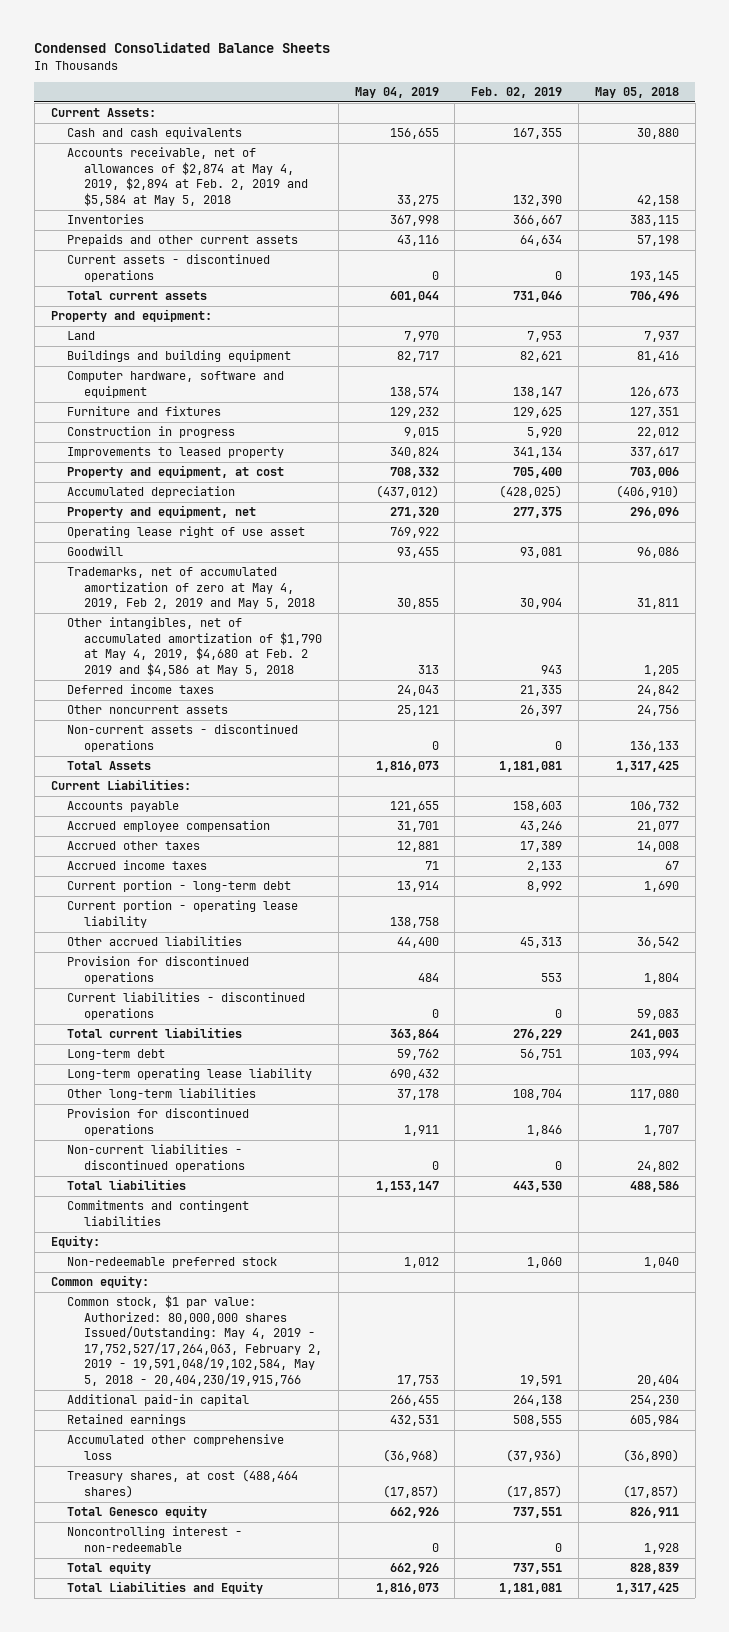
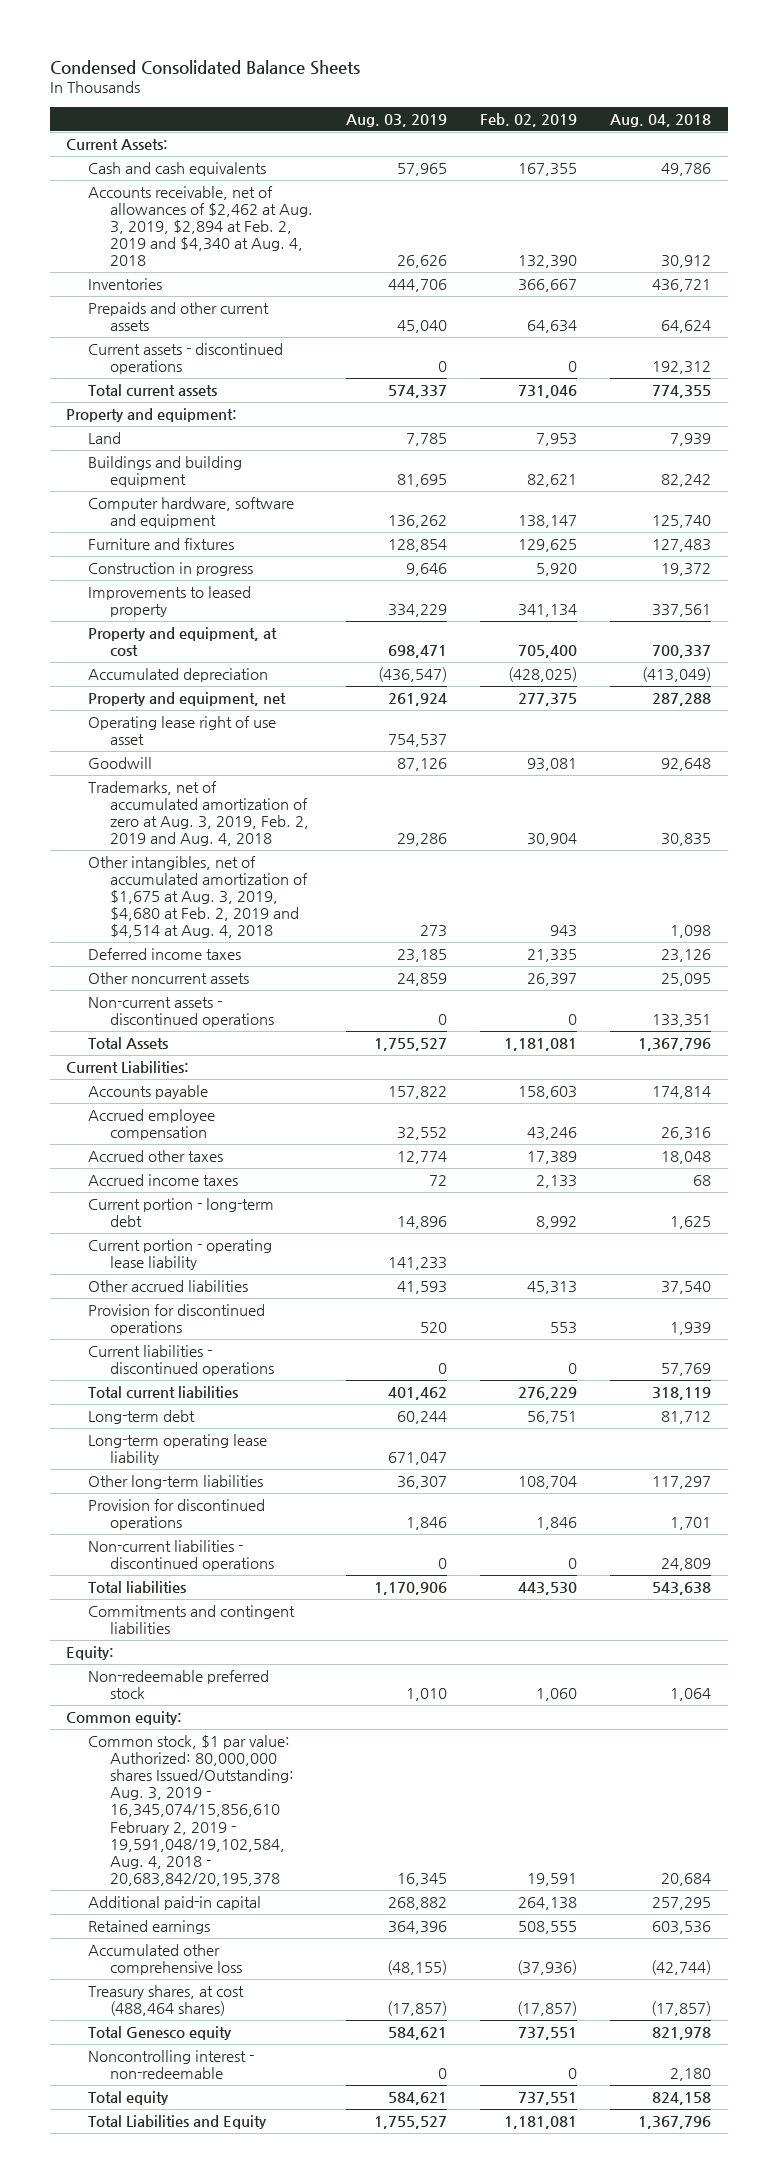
- | May 04, 2019 | Feb. 02, 2019 | May 05, 2018
+ | Aug. 03, 2019 | Feb. 02, 2019 | Aug. 04, 2018
- Accounts receivable, net of allowances of $2,874 at May 4, 2019, $2,894 at Feb. 2, 2019 and $5,584 at May 5, 2018 | 33,275 | 132,390 | 42,158
+ Accounts receivable, net of allowances of $2,462 at Aug. 3, 2019, $2,894 at Feb. 2, 2019 and $4,340 at Aug. 4, 2018 | 26,626 | 132,390 | 30,912
- Trademarks, net of accumulated amortization of zero at May 4, 2019, Feb 2, 2019 and May 5, 2018 | 30,855 | 30,904 | 31,811
- Other intangibles, net of accumulated amortization of $1,790 at May 4, 2019, $4,680 at Feb. 2 2019 and $4,586 at May 5, 2018 | 313 | 943 | 1,205
+ Trademarks, net of accumulated amortization of zero at Aug. 3, 2019, Feb. 2, 2019 and Aug. 4, 2018 | 29,286 | 30,904 | 30,835
+ Other intangibles, net of accumulated amortization of $1,675 at Aug. 3, 2019, $4,680 at Feb. 2, 2019 and $4,514 at Aug. 4, 2018 | 273 | 943 | 1,098
- Common stock, $1 par value: Authorized: 80,000,000 shares Issued/Outstanding: May 4, 2019 - 17,752,527/17,264,063, February 2, 2019 - 19,591,048/19,102,584, May 5, 2018 - 20,404,230/19,915,766 | 17,753 | 19,591 | 20,404
+ Common stock, $1 par value: Authorized: 80,000,000 shares Issued/Outstanding: Aug. 3, 2019 - 16,345,074/15,856,610 February 2, 2019 - 19,591,048/19,102,584, Aug. 4, 2018 - 20,683,842/20,195,378 | 16,345 | 19,591 | 20,684

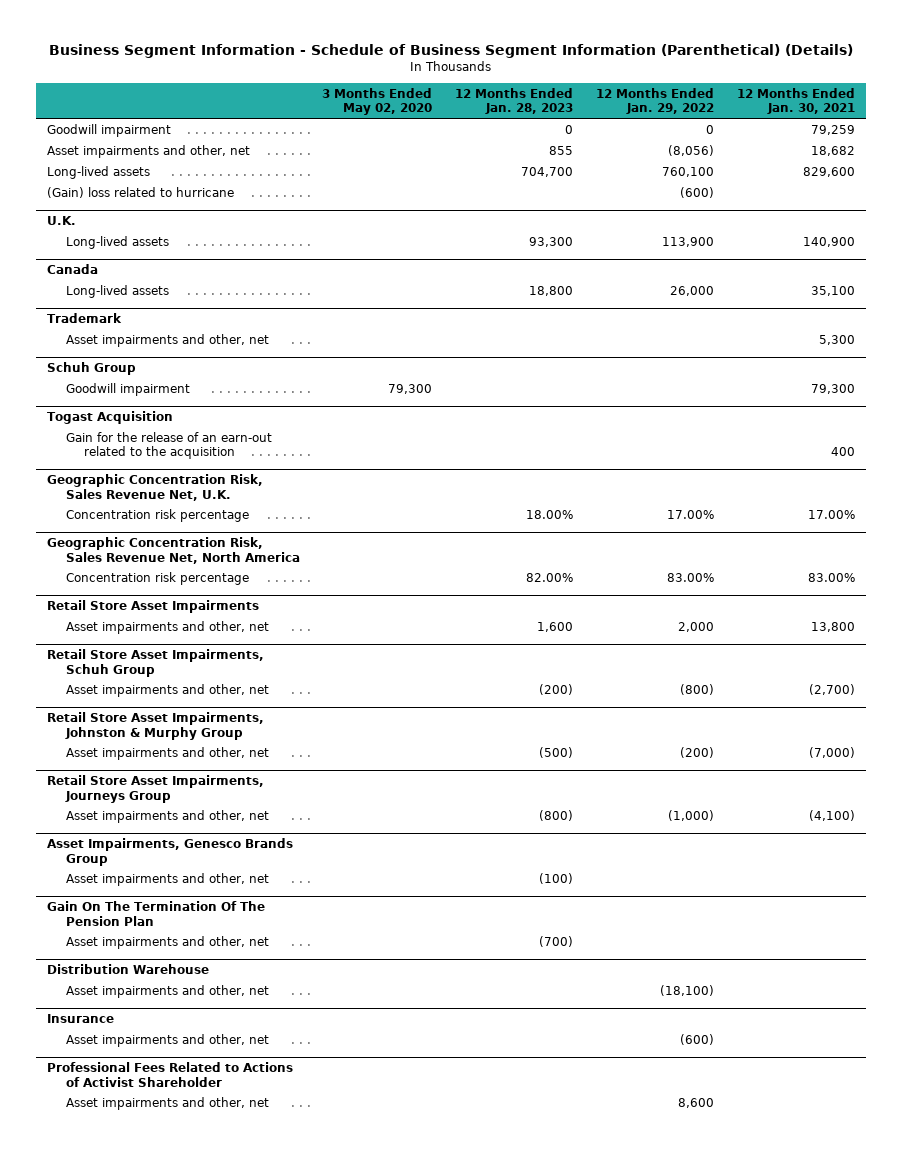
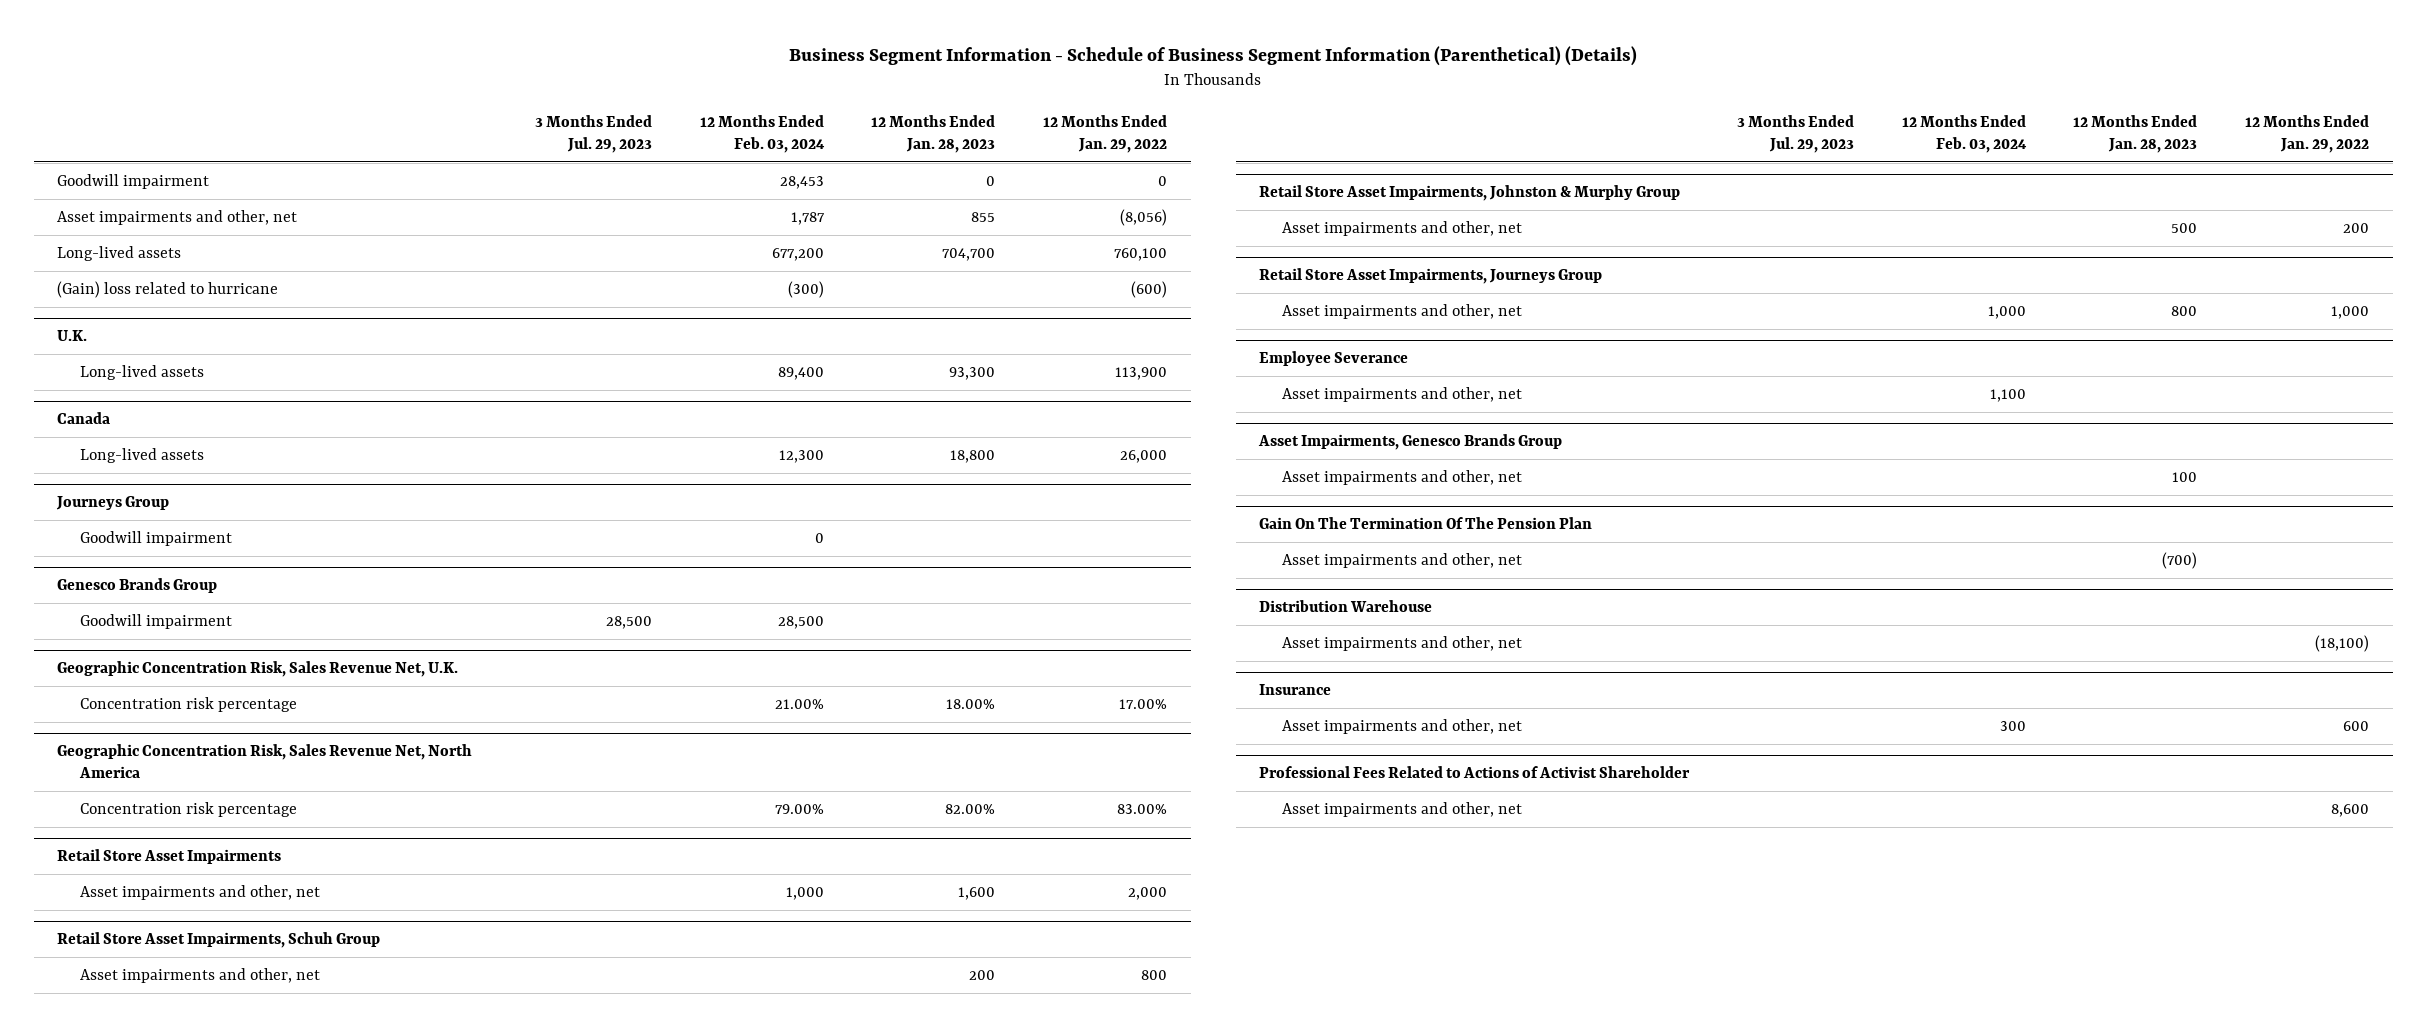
- | 3 Months Ended May 02, 2020 | 12 Months Ended Jan. 28, 2023 | 12 Months Ended Jan. 29, 2022 | 12 Months Ended Jan. 30, 2021
+ | 3 Months Ended Jul. 29, 2023 | 12 Months Ended Feb. 03, 2024 | 12 Months Ended Jan. 28, 2023 | 12 Months Ended Jan. 29, 2022
- Trademark
- Asset impairments and other, net | | | | 5,300
- Schuh Group
+ Journeys Group
- Togast Acquisition
- Gain for the release of an earn-out related to the acquisition | | | | 400
+ Genesco Brands Group
+ Goodwill impairment | 28,500 | 28,500 | |
@ Retail Store Asset Impairments, Schuh Group
- Asset impairments and other, net | | (200) | (800) | (2,700)
+ Asset impairments and other, net | | | 200 | 800
@ Retail Store Asset Impairments, Johnston & Murphy Group
- Asset impairments and other, net | | (500) | (200) | (7,000)
+ Asset impairments and other, net | | | 500 | 200
@ Retail Store Asset Impairments, Journeys Group
- Asset impairments and other, net | | (800) | (1,000) | (4,100)
+ Asset impairments and other, net | | 1,000 | 800 | 1,000
+ Employee Severance
+ Asset impairments and other, net | | 1,100 | |
@ Asset Impairments, Genesco Brands Group
- Asset impairments and other, net | | (100) | |
+ Asset impairments and other, net | | | 100 |
@ Insurance
- Asset impairments and other, net | | | (600) |
+ Asset impairments and other, net | | 300 | | 600

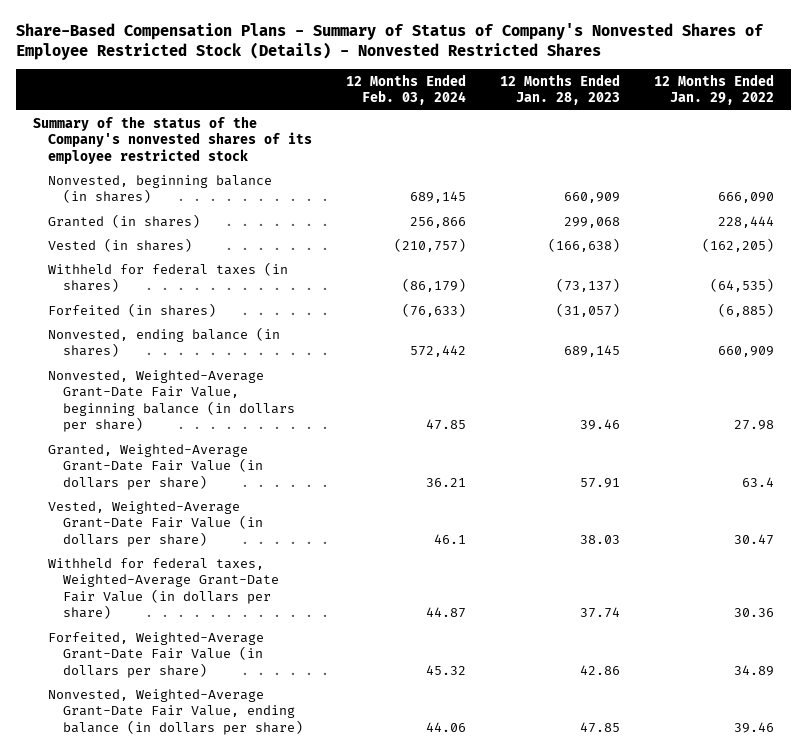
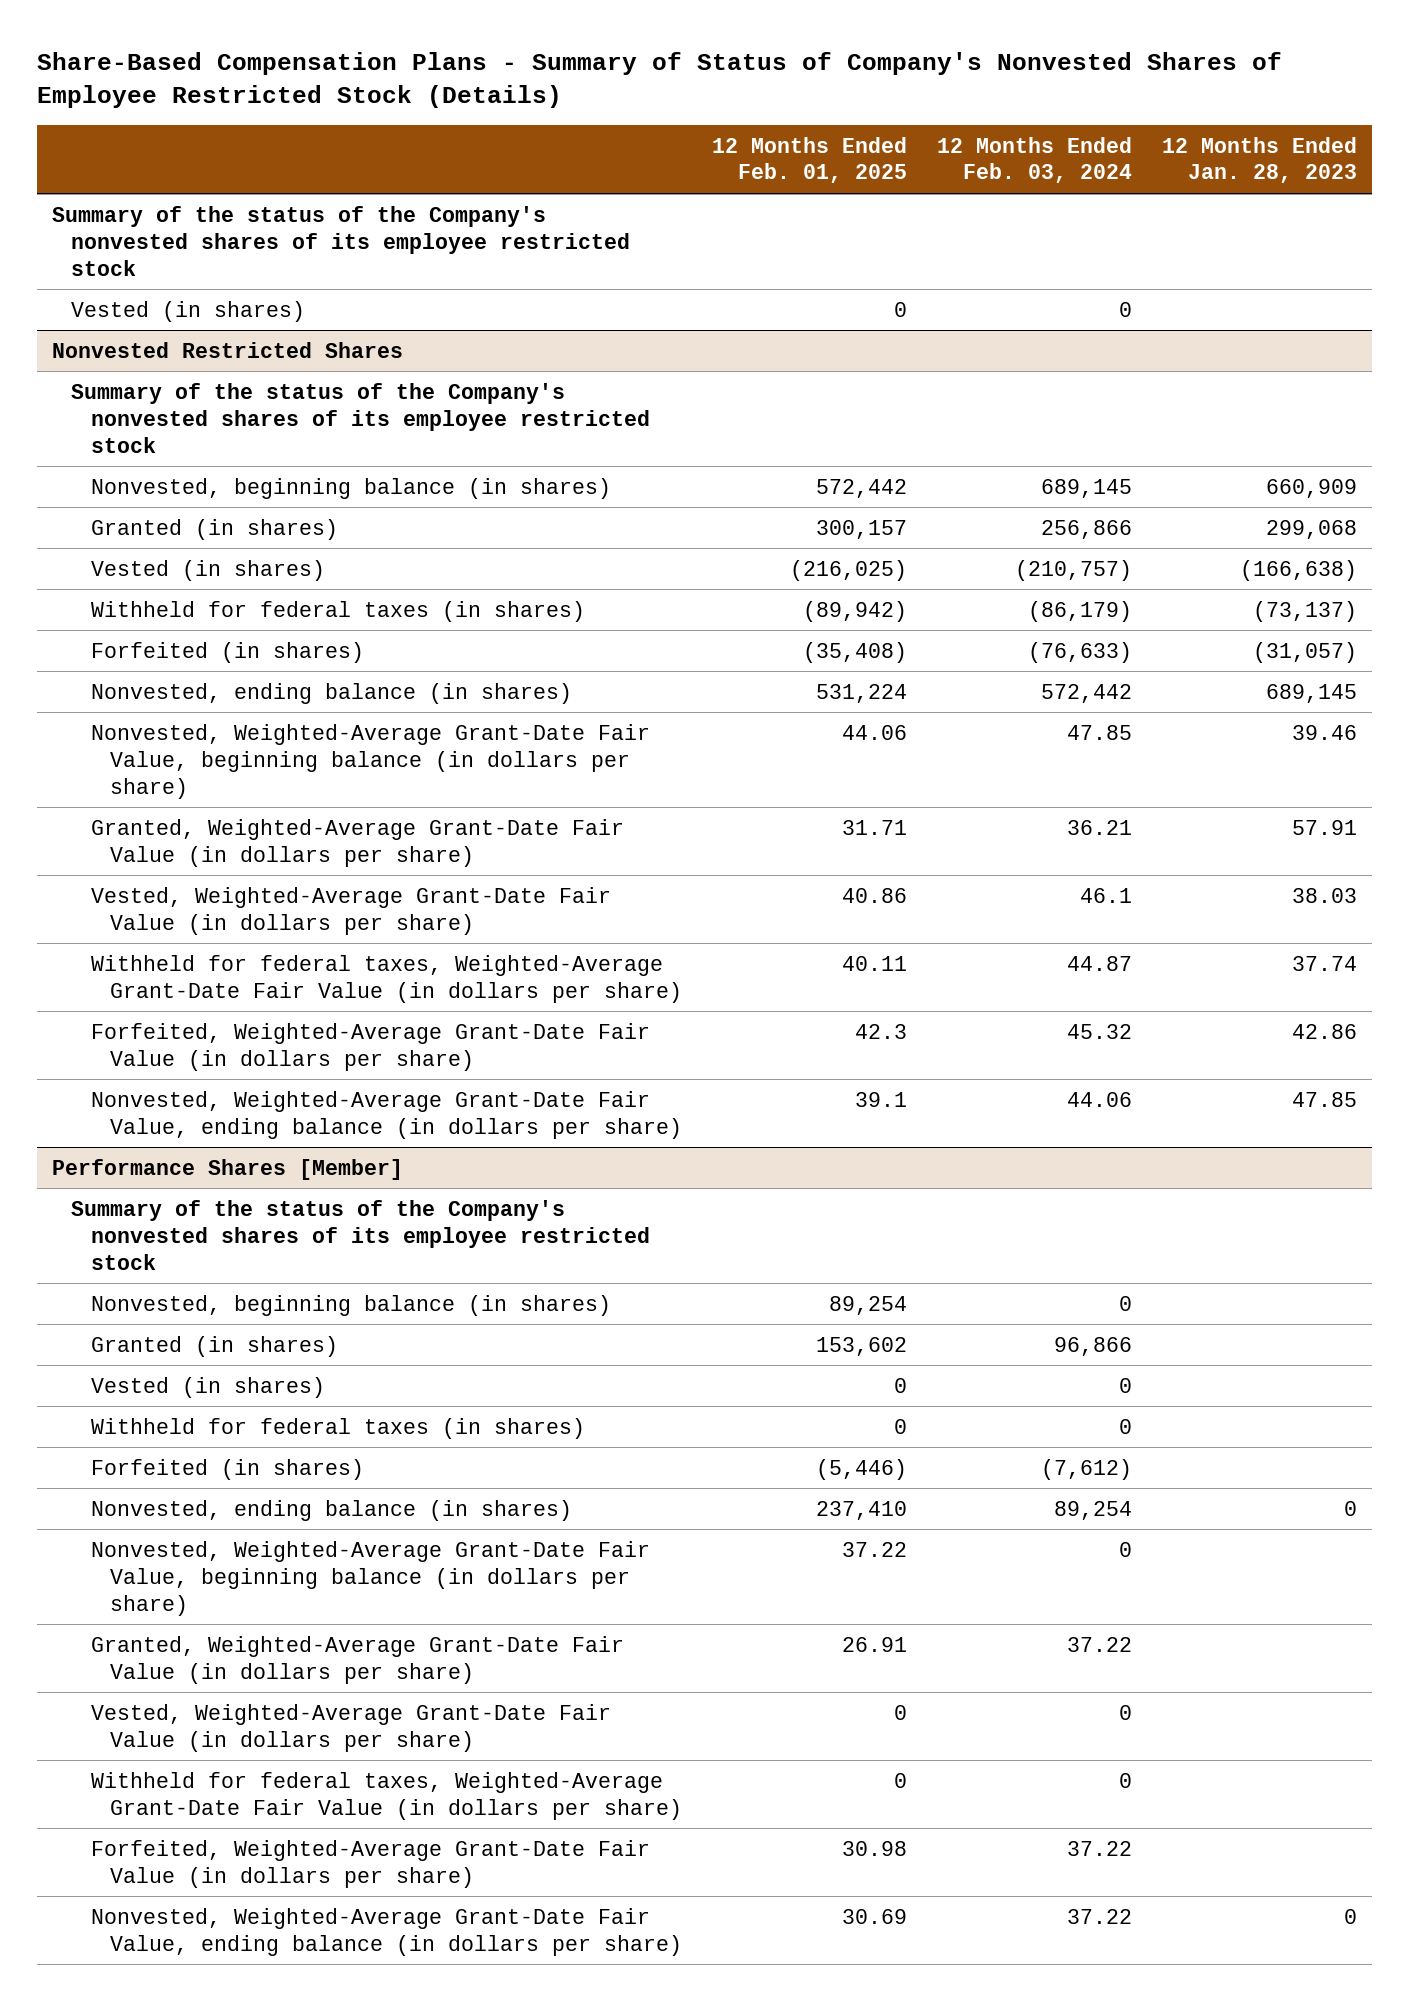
- Share-Based Compensation Plans - Summary of Status of Company's Nonvested Shares of Employee Restricted Stock (Details) - Nonvested Restricted Shares
+ Share-Based Compensation Plans - Summary of Status of Company's Nonvested Shares of Employee Restricted Stock (Details)
- | 12 Months Ended Feb. 03, 2024 | 12 Months Ended Jan. 28, 2023 | 12 Months Ended Jan. 29, 2022
+ | 12 Months Ended Feb. 01, 2025 | 12 Months Ended Feb. 03, 2024 | 12 Months Ended Jan. 28, 2023
+ Vested (in shares) | 0 | 0 |
+ Nonvested Restricted Shares
+ Summary of the status of the Company's nonvested shares of its employee restricted stock
+ Performance Shares [Member]
+ Summary of the status of the Company's nonvested shares of its employee restricted stock
+ Nonvested, beginning balance (in shares) | 89,254 | 0 |
+ Granted (in shares) | 153,602 | 96,866 |
+ Vested (in shares) | 0 | 0 |
+ Withheld for federal taxes (in shares) | 0 | 0 |
+ Forfeited (in shares) | (5,446) | (7,612) |
+ Nonvested, ending balance (in shares) | 237,410 | 89,254 | 0
+ Nonvested, Weighted-Average Grant-Date Fair Value, beginning balance (in dollars per share) | 37.22 | 0 |
+ Granted, Weighted-Average Grant-Date Fair Value (in dollars per share) | 26.91 | 37.22 |
+ Vested, Weighted-Average Grant-Date Fair Value (in dollars per share) | 0 | 0 |
+ Withheld for federal taxes, Weighted-Average Grant-Date Fair Value (in dollars per share) | 0 | 0 |
+ Forfeited, Weighted-Average Grant-Date Fair Value (in dollars per share) | 30.98 | 37.22 |
+ Nonvested, Weighted-Average Grant-Date Fair Value, ending balance (in dollars per share) | 30.69 | 37.22 | 0

